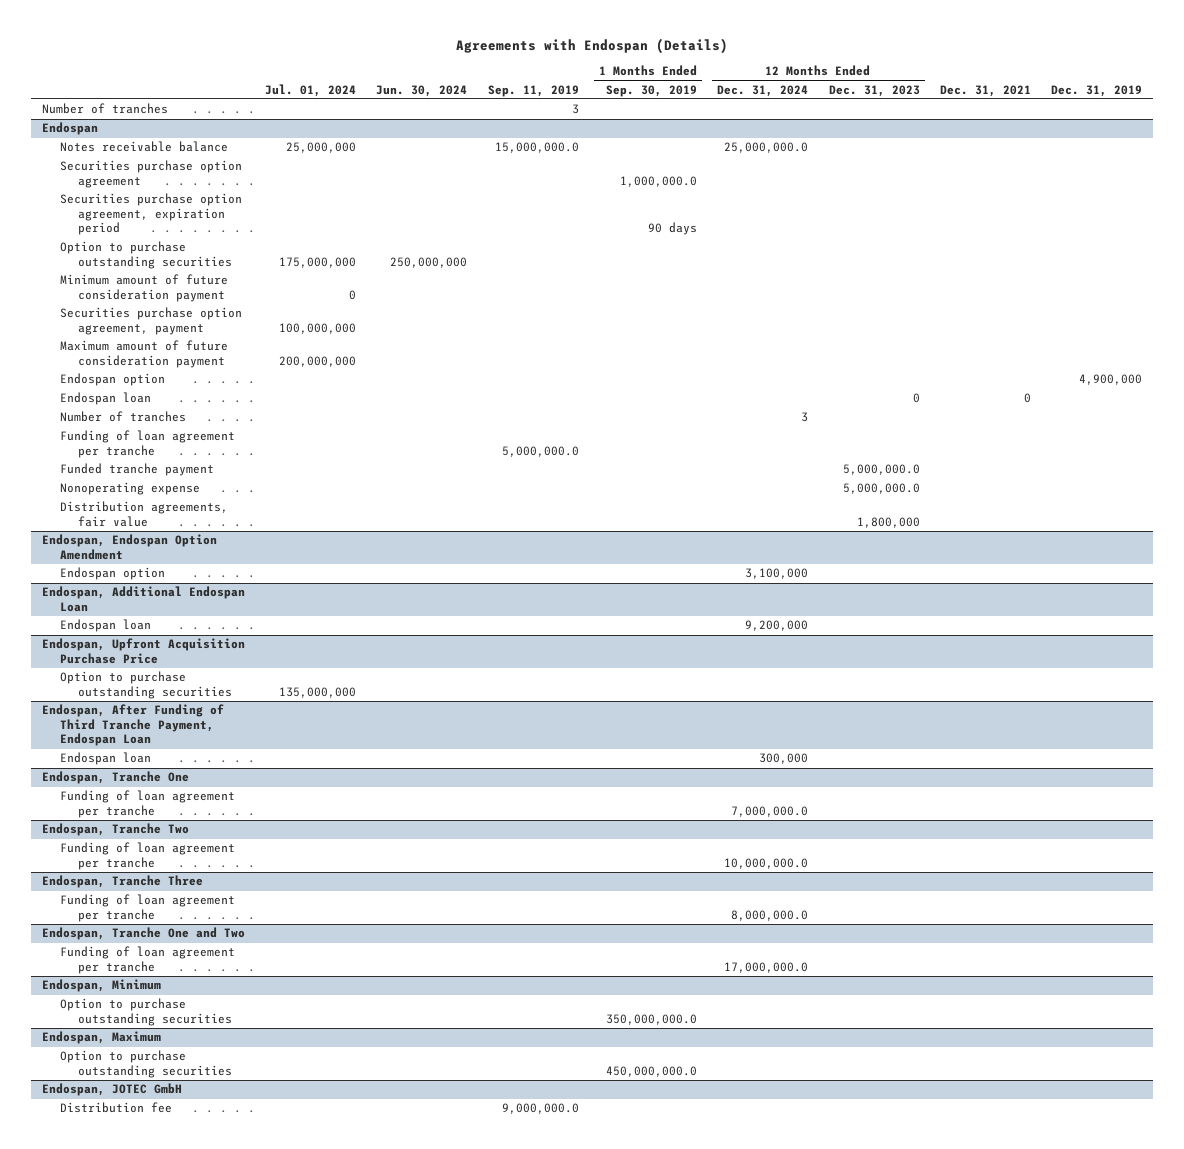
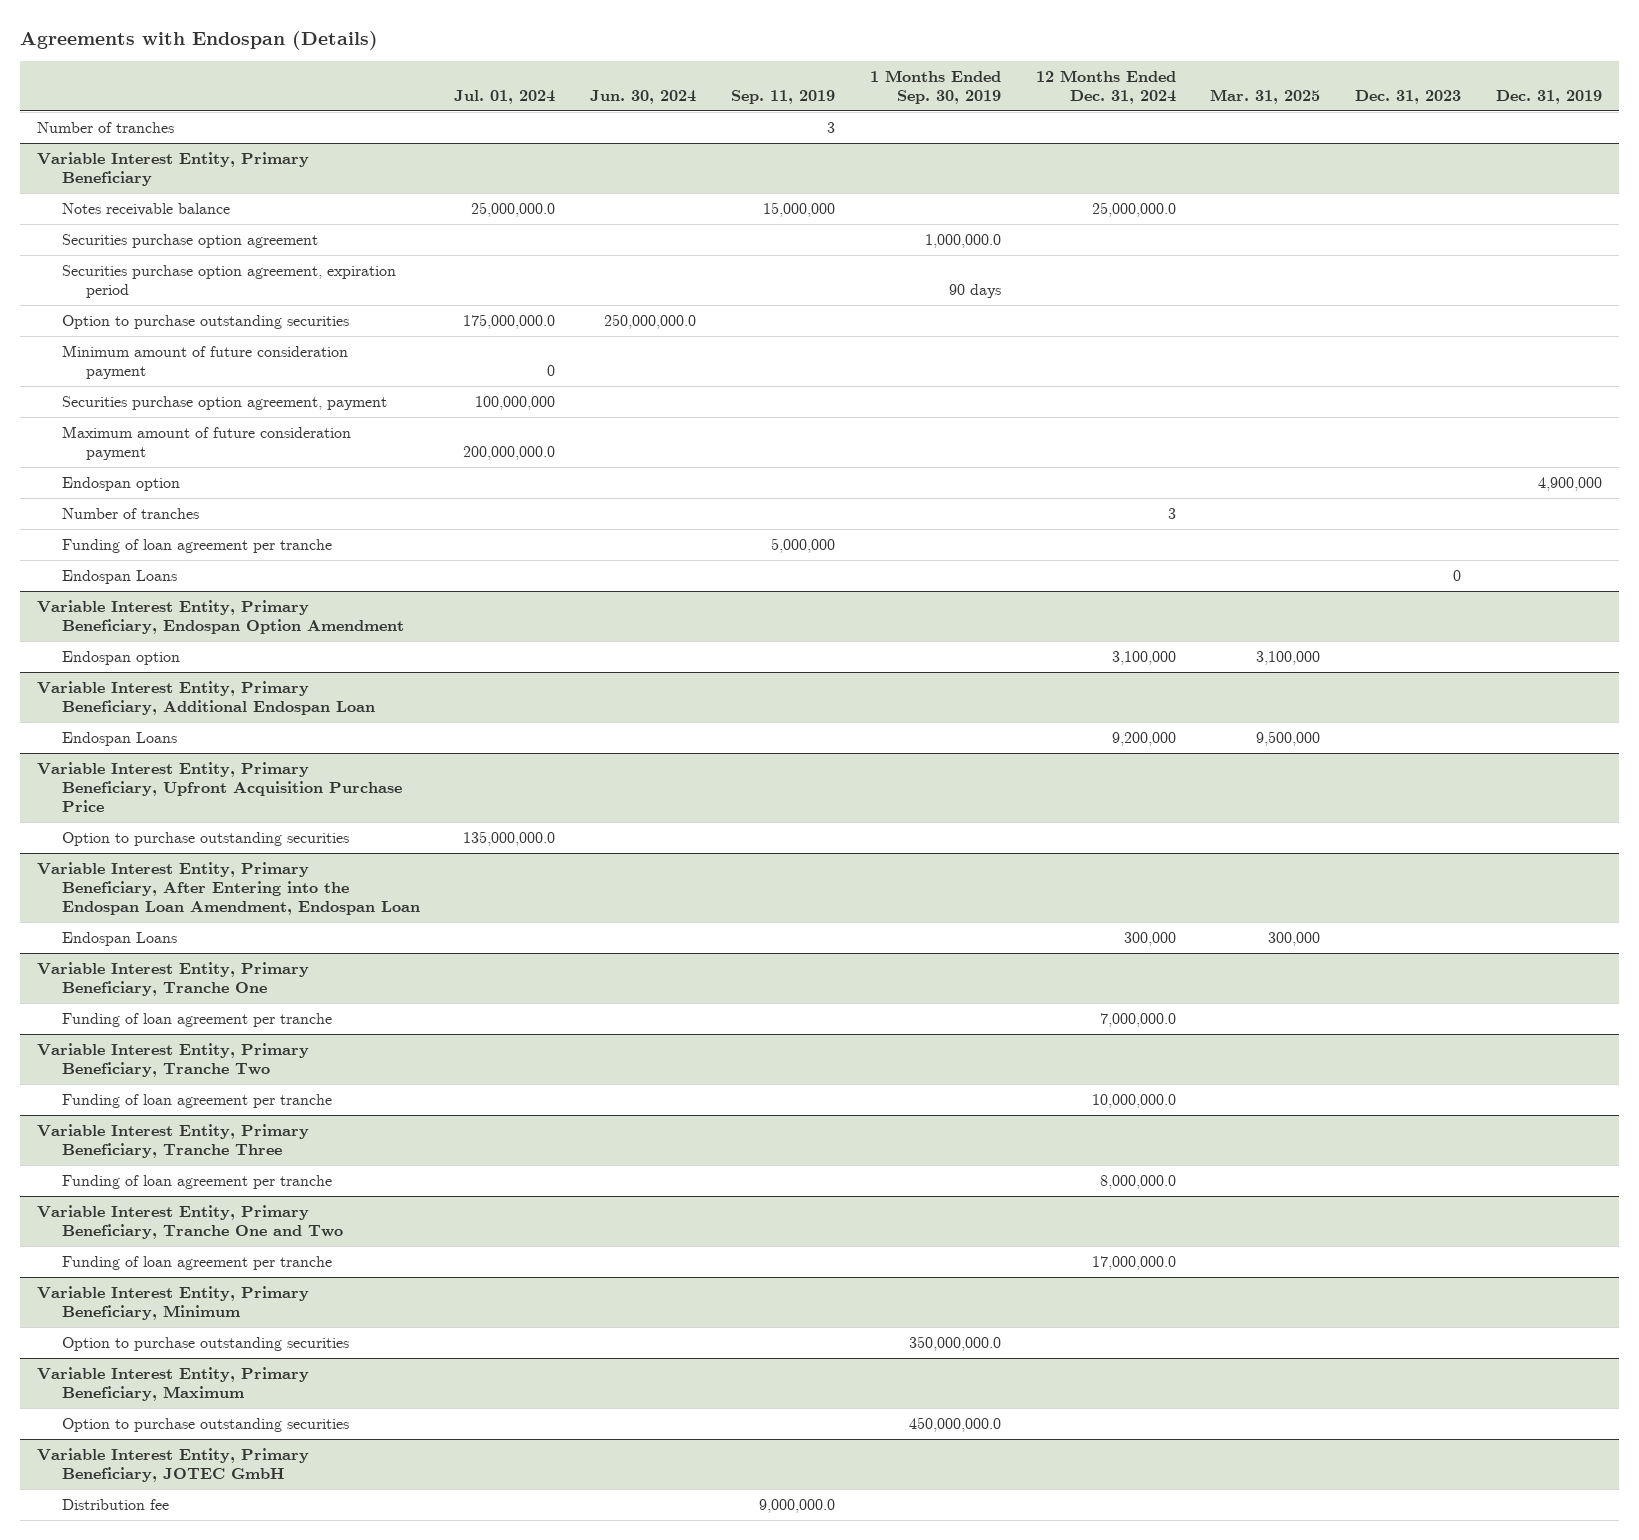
- | Jul. 01, 2024 | Jun. 30, 2024 | Sep. 11, 2019 | 1 Months Ended Sep. 30, 2019 | 12 Months Ended Dec. 31, 2024 | 12 Months Ended Dec. 31, 2023 | Dec. 31, 2021 | Dec. 31, 2019
+ | Jul. 01, 2024 | Jun. 30, 2024 | Sep. 11, 2019 | 1 Months Ended Sep. 30, 2019 | 12 Months Ended Dec. 31, 2024 | Mar. 31, 2025 | Dec. 31, 2023 | Dec. 31, 2019
- Endospan
- Notes receivable balance | 25,000,000 | | 15,000,000.0 | | 25,000,000.0 | | |
+ Variable Interest Entity, Primary Beneficiary
+ Notes receivable balance | 25,000,000.0 | | 15,000,000 | | 25,000,000.0 | | |
- Option to purchase outstanding securities | 175,000,000 | 250,000,000 | | | | | |
+ Option to purchase outstanding securities | 175,000,000.0 | 250,000,000.0 | | | | | |
- Maximum amount of future consideration payment | 200,000,000 | | | | | | |
+ Maximum amount of future consideration payment | 200,000,000.0 | | | | | | |
- Endospan loan | | | | | | 0 | 0 |
- Funding of loan agreement per tranche | | | 5,000,000.0 | | | | |
- Funded tranche payment | | | | | | 5,000,000.0 | |
- Nonoperating expense | | | | | | 5,000,000.0 | |
- Distribution agreements, fair value | | | | | | 1,800,000 | |
- Endospan, Endospan Option Amendment
+ Funding of loan agreement per tranche | | | 5,000,000 | | | | |
+ Endospan Loans | | | | | | | 0 |
+ Variable Interest Entity, Primary Beneficiary, Endospan Option Amendment
- Endospan, Additional Endospan Loan
- Endospan loan | | | | | 9,200,000 | | |
- Endospan, Upfront Acquisition Purchase Price
- Option to purchase outstanding securities | 135,000,000 | | | | | | |
- Endospan, After Funding of Third Tranche Payment, Endospan Loan
- Endospan loan | | | | | 300,000 | | |
- Endospan, Tranche One
+ Variable Interest Entity, Primary Beneficiary, Additional Endospan Loan
+ Endospan Loans | | | | | 9,200,000 | 9,500,000 | |
+ Variable Interest Entity, Primary Beneficiary, Upfront Acquisition Purchase Price
+ Option to purchase outstanding securities | 135,000,000.0 | | | | | | |
+ Variable Interest Entity, Primary Beneficiary, After Entering into the Endospan Loan Amendment, Endospan Loan
+ Endospan Loans | | | | | 300,000 | 300,000 | |
+ Variable Interest Entity, Primary Beneficiary, Tranche One
- Endospan, Tranche Two
+ Variable Interest Entity, Primary Beneficiary, Tranche Two
- Endospan, Tranche Three
+ Variable Interest Entity, Primary Beneficiary, Tranche Three
- Endospan, Tranche One and Two
+ Variable Interest Entity, Primary Beneficiary, Tranche One and Two
- Endospan, Minimum
+ Variable Interest Entity, Primary Beneficiary, Minimum
- Endospan, Maximum
+ Variable Interest Entity, Primary Beneficiary, Maximum
- Endospan, JOTEC GmbH
+ Variable Interest Entity, Primary Beneficiary, JOTEC GmbH

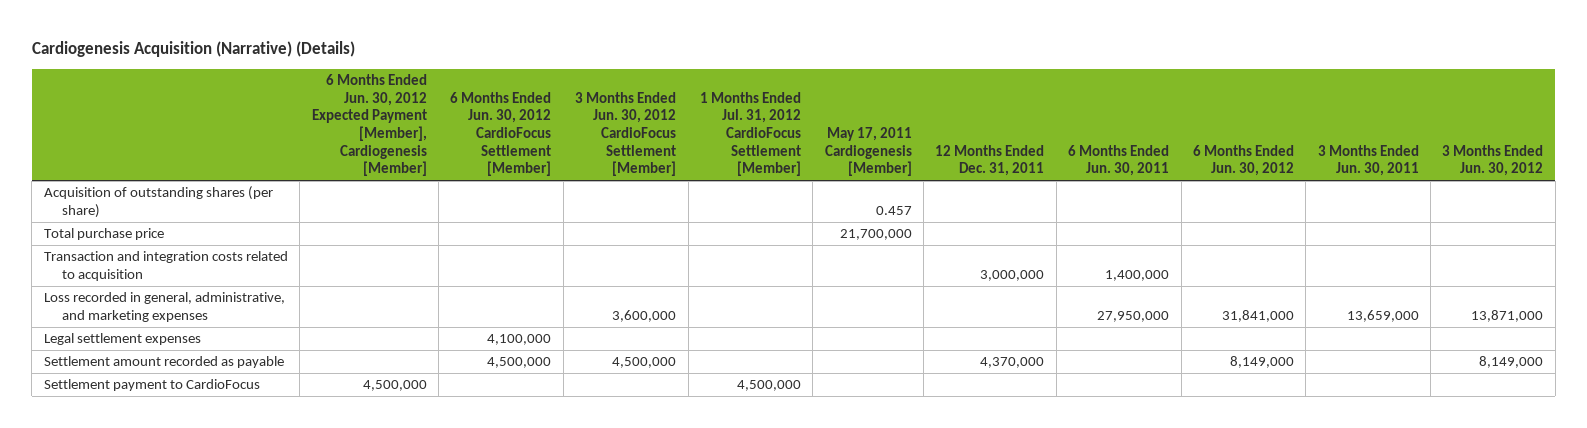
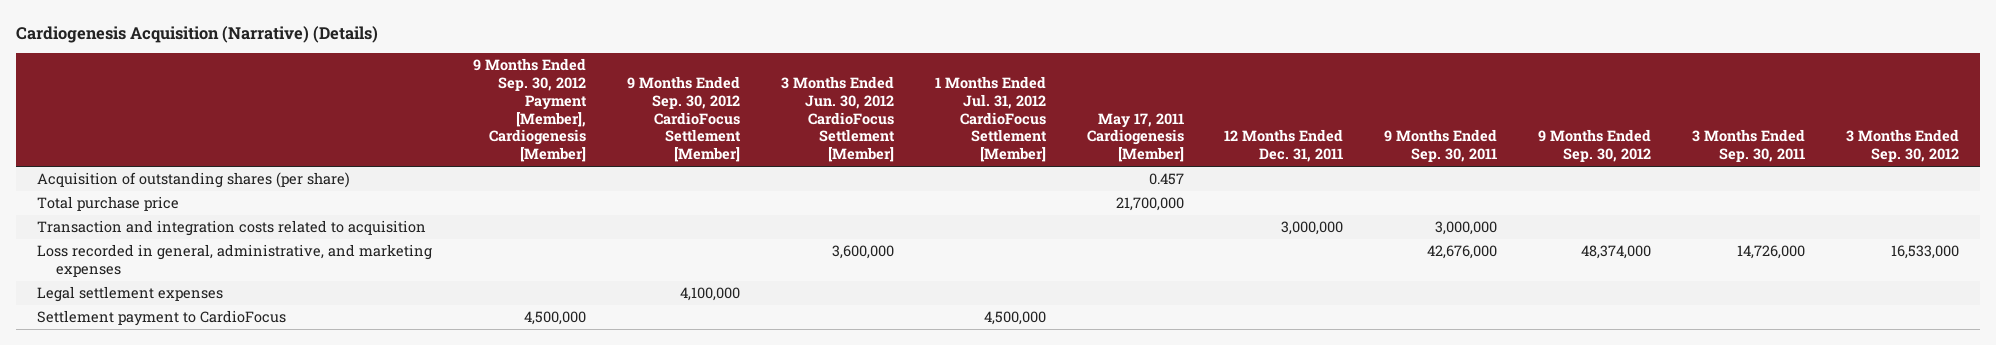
- | 6 Months Ended Jun. 30, 2012 Expected Payment [Member], Cardiogenesis [Member] | 6 Months Ended Jun. 30, 2012 CardioFocus Settlement [Member] | 3 Months Ended Jun. 30, 2012 CardioFocus Settlement [Member] | 1 Months Ended Jul. 31, 2012 CardioFocus Settlement [Member] | May 17, 2011 Cardiogenesis [Member] | 12 Months Ended Dec. 31, 2011 | 6 Months Ended Jun. 30, 2011 | 6 Months Ended Jun. 30, 2012 | 3 Months Ended Jun. 30, 2011 | 3 Months Ended Jun. 30, 2012
+ | 9 Months Ended Sep. 30, 2012 Payment [Member], Cardiogenesis [Member] | 9 Months Ended Sep. 30, 2012 CardioFocus Settlement [Member] | 3 Months Ended Jun. 30, 2012 CardioFocus Settlement [Member] | 1 Months Ended Jul. 31, 2012 CardioFocus Settlement [Member] | May 17, 2011 Cardiogenesis [Member] | 12 Months Ended Dec. 31, 2011 | 9 Months Ended Sep. 30, 2011 | 9 Months Ended Sep. 30, 2012 | 3 Months Ended Sep. 30, 2011 | 3 Months Ended Sep. 30, 2012
- Settlement amount recorded as payable | | 4,500,000 | 4,500,000 | | | 4,370,000 | | 8,149,000 | | 8,149,000

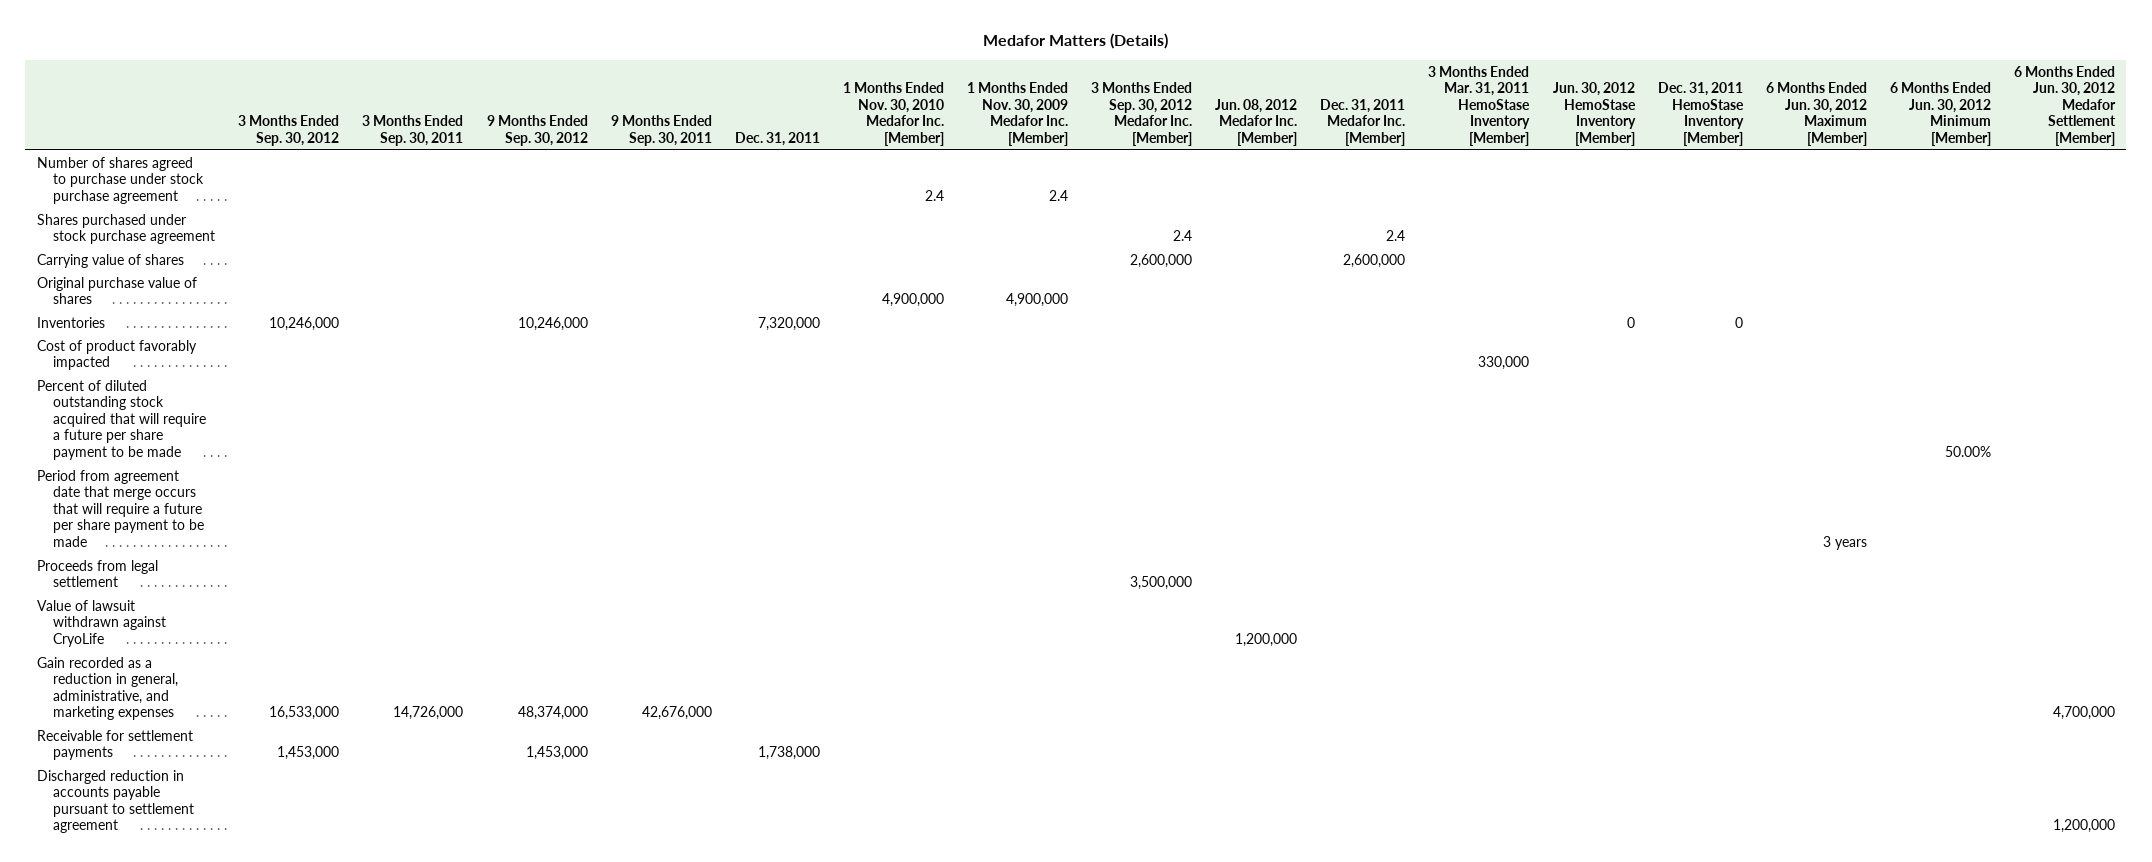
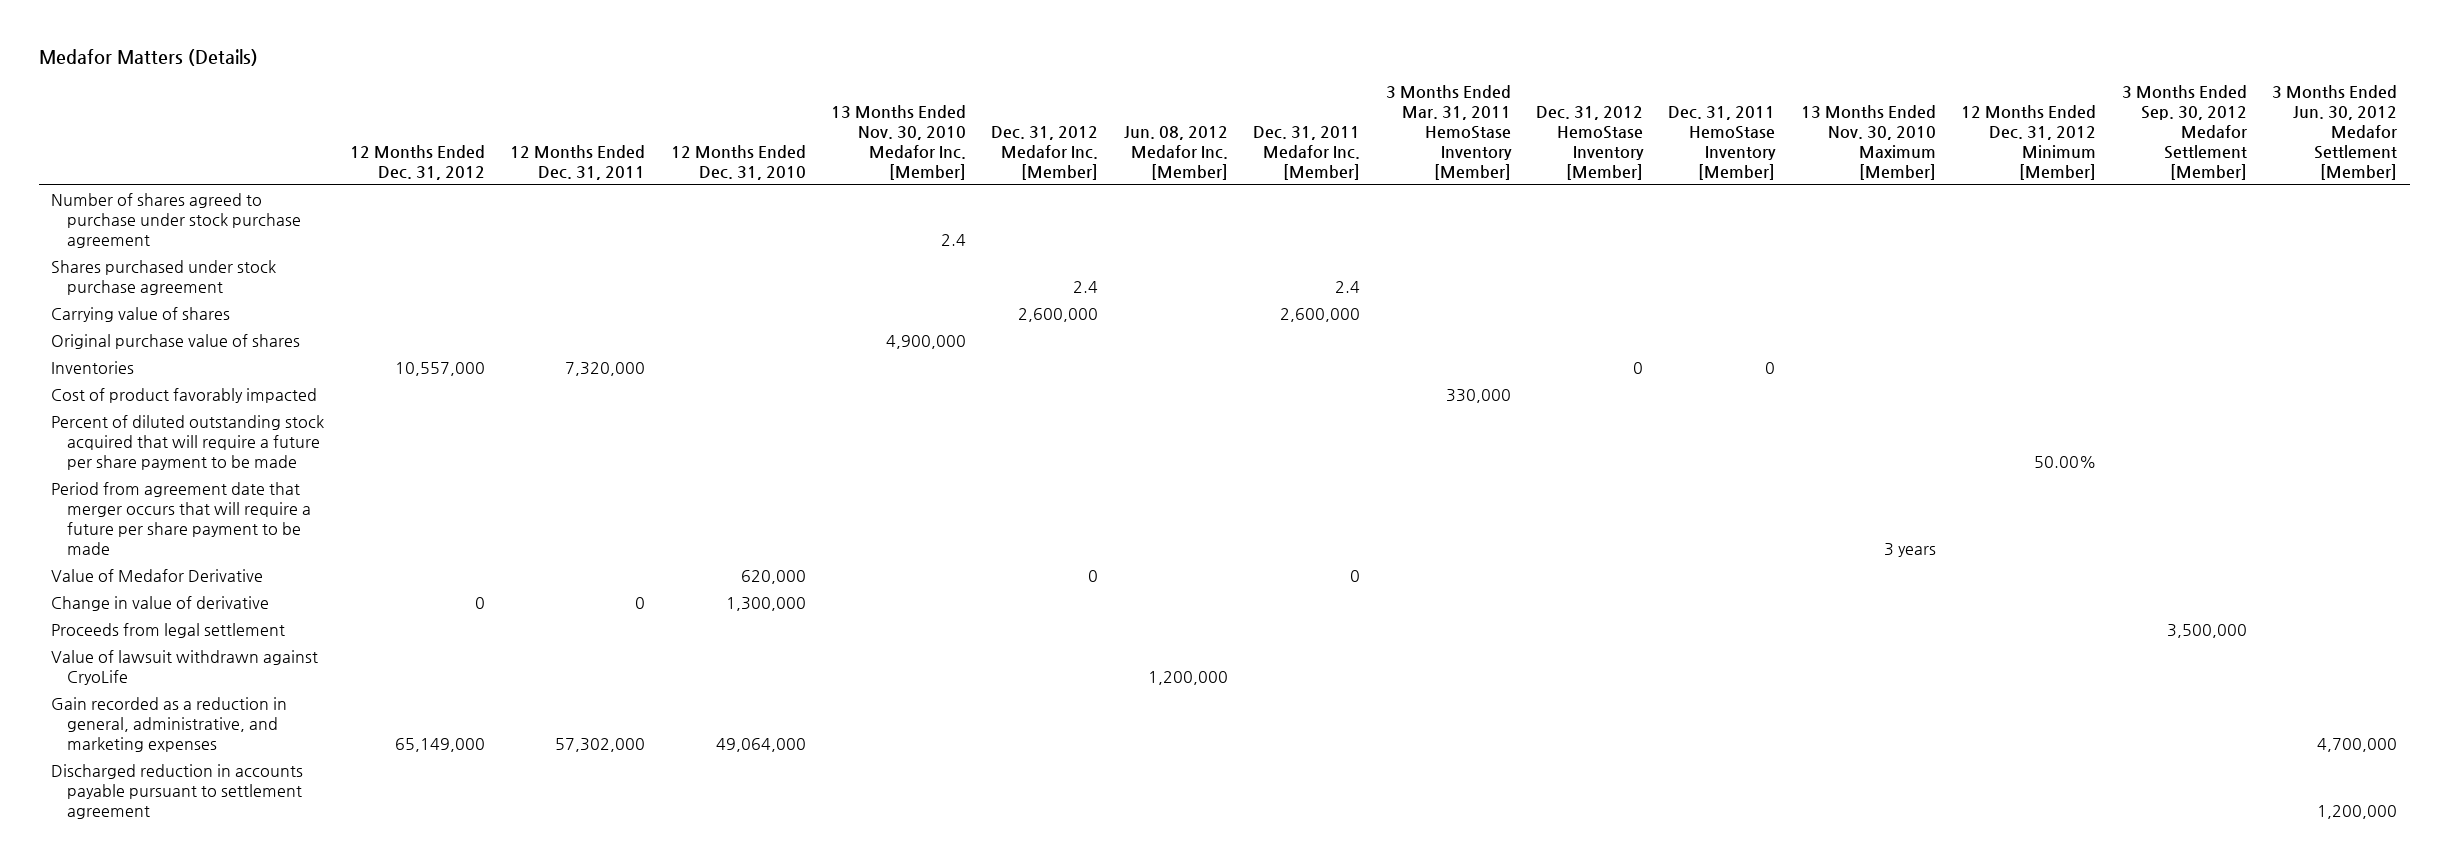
- | 3 Months Ended Sep. 30, 2012 | 3 Months Ended Sep. 30, 2011 | 9 Months Ended Sep. 30, 2012 | 9 Months Ended Sep. 30, 2011 | Dec. 31, 2011 | 1 Months Ended Nov. 30, 2010 Medafor Inc. [Member] | 1 Months Ended Nov. 30, 2009 Medafor Inc. [Member] | 3 Months Ended Sep. 30, 2012 Medafor Inc. [Member] | Jun. 08, 2012 Medafor Inc. [Member] | Dec. 31, 2011 Medafor Inc. [Member] | 3 Months Ended Mar. 31, 2011 HemoStase Inventory [Member] | Jun. 30, 2012 HemoStase Inventory [Member] | Dec. 31, 2011 HemoStase Inventory [Member] | 6 Months Ended Jun. 30, 2012 Maximum [Member] | 6 Months Ended Jun. 30, 2012 Minimum [Member] | 6 Months Ended Jun. 30, 2012 Medafor Settlement [Member]
+ | 12 Months Ended Dec. 31, 2012 | 12 Months Ended Dec. 31, 2011 | 12 Months Ended Dec. 31, 2010 | 13 Months Ended Nov. 30, 2010 Medafor Inc. [Member] | Dec. 31, 2012 Medafor Inc. [Member] | Jun. 08, 2012 Medafor Inc. [Member] | Dec. 31, 2011 Medafor Inc. [Member] | 3 Months Ended Mar. 31, 2011 HemoStase Inventory [Member] | Dec. 31, 2012 HemoStase Inventory [Member] | Dec. 31, 2011 HemoStase Inventory [Member] | 13 Months Ended Nov. 30, 2010 Maximum [Member] | 12 Months Ended Dec. 31, 2012 Minimum [Member] | 3 Months Ended Sep. 30, 2012 Medafor Settlement [Member] | 3 Months Ended Jun. 30, 2012 Medafor Settlement [Member]
- Period from agreement date that merge occurs that will require a future per share payment to be made | | | | | | | | | | | | | | 3 years | |
+ Period from agreement date that merger occurs that will require a future per share payment to be made | | | | | | | | | | | 3 years | | |
+ Value of Medafor Derivative | | | 620,000 | | 0 | | 0 | | | | | | |
+ Change in value of derivative | 0 | 0 | 1,300,000 | | | | | | | | | | |
- Receivable for settlement payments | 1,453,000 | | 1,453,000 | | 1,738,000 | | | | | | | | | | |

